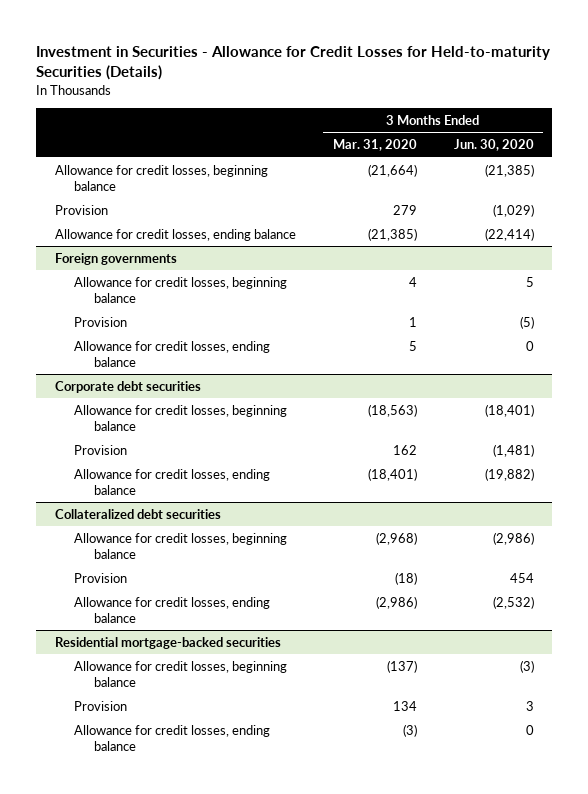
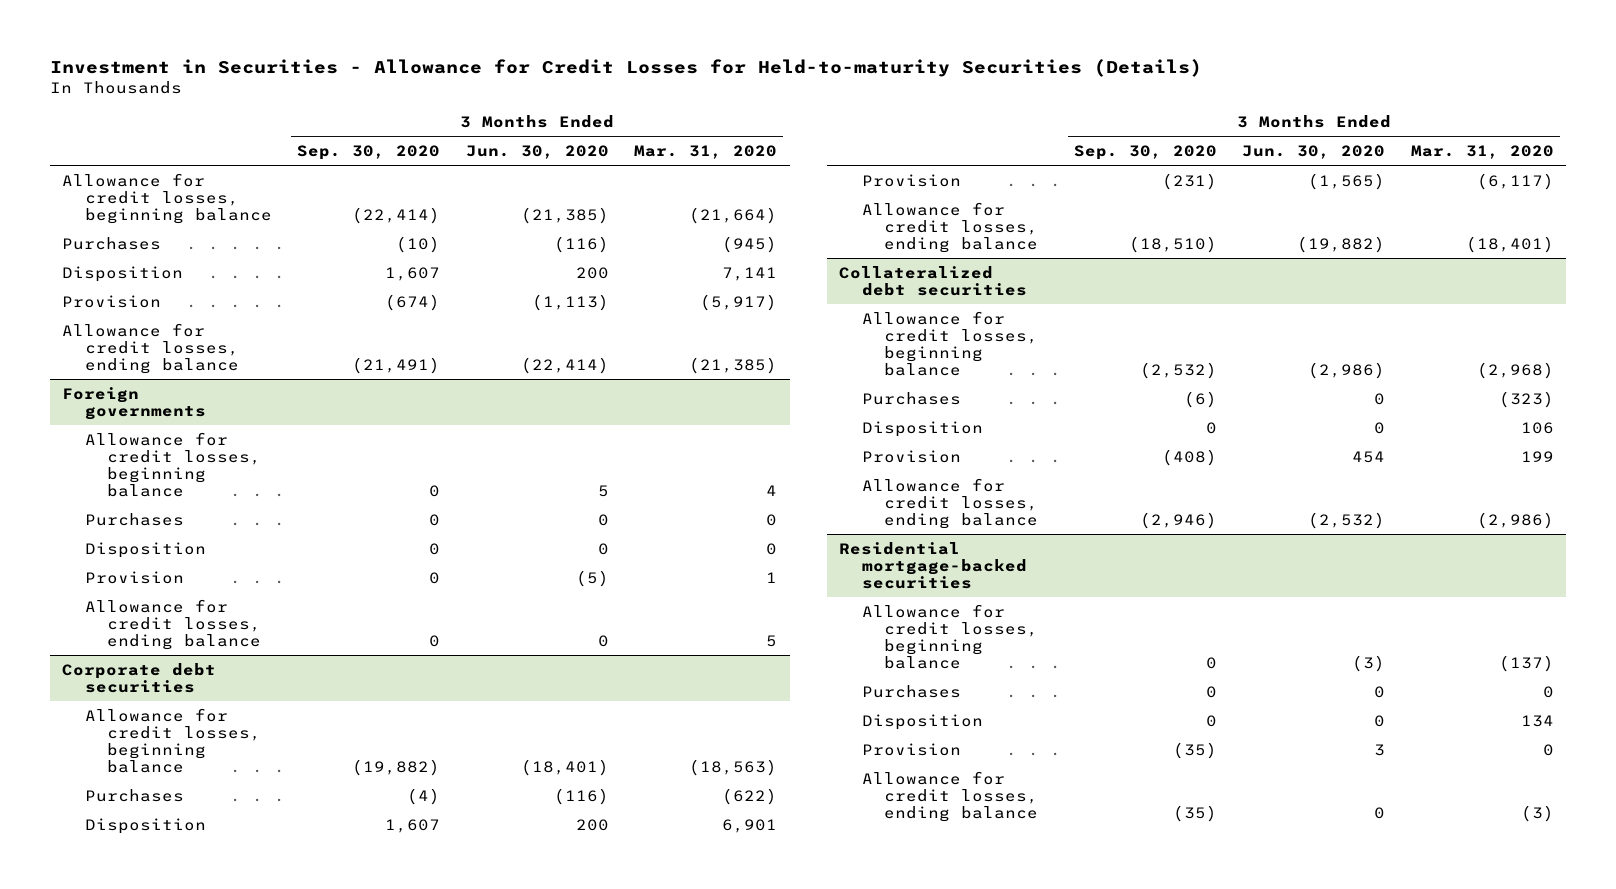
- | 3 Months Ended Mar. 31, 2020 | 3 Months Ended Jun. 30, 2020
+ | 3 Months Ended Sep. 30, 2020 | 3 Months Ended Jun. 30, 2020 | 3 Months Ended Mar. 31, 2020
- Provision | 279 | (1,029)
+ Purchases | (10) | (116) | (945)
+ Disposition | 1,607 | 200 | 7,141
+ Provision | (674) | (1,113) | (5,917)
@ Foreign governments
+ Purchases | 0 | 0 | 0
+ Disposition | 0 | 0 | 0
@ Corporate debt securities
- Provision | 162 | (1,481)
+ Purchases | (4) | (116) | (622)
+ Disposition | 1,607 | 200 | 6,901
+ Provision | (231) | (1,565) | (6,117)
@ Collateralized debt securities
- Provision | (18) | 454
+ Purchases | (6) | 0 | (323)
+ Disposition | 0 | 0 | 106
+ Provision | (408) | 454 | 199
@ Residential mortgage-backed securities
- Provision | 134 | 3
+ Purchases | 0 | 0 | 0
+ Disposition | 0 | 0 | 134
+ Provision | (35) | 3 | 0

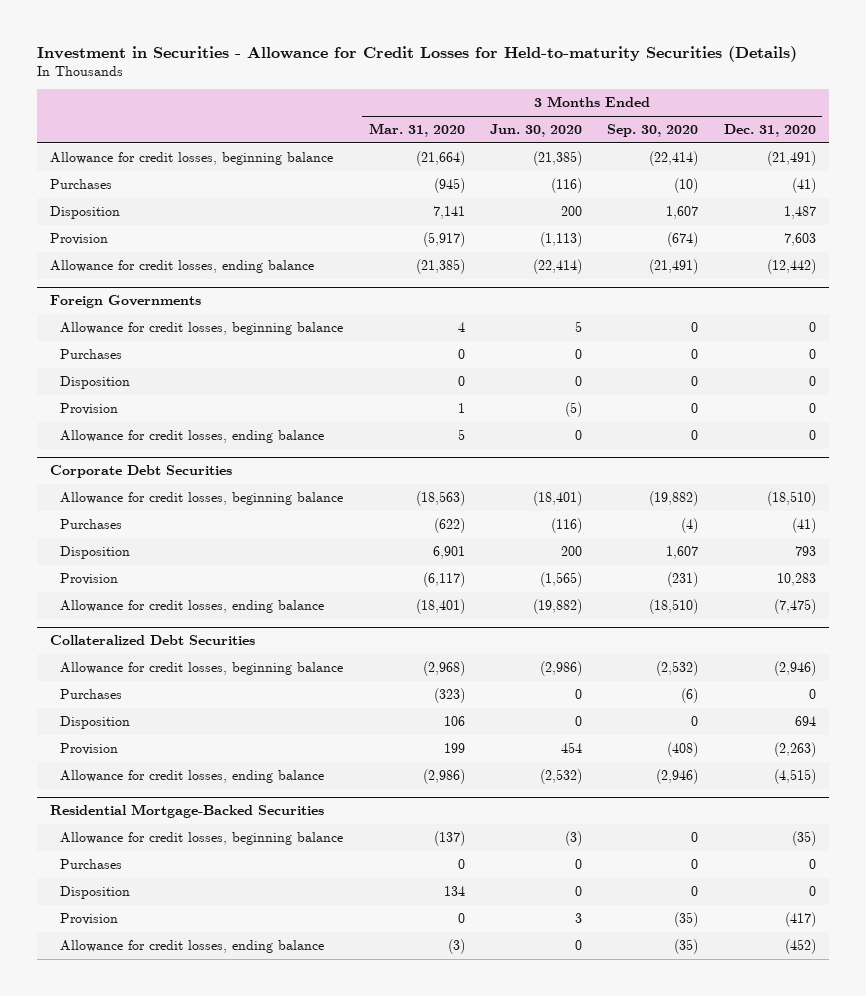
- | 3 Months Ended Sep. 30, 2020 | 3 Months Ended Jun. 30, 2020 | 3 Months Ended Mar. 31, 2020
+ | 3 Months Ended Mar. 31, 2020 | 3 Months Ended Jun. 30, 2020 | 3 Months Ended Sep. 30, 2020 | 3 Months Ended Dec. 31, 2020
- Foreign governments
+ Foreign Governments
- Corporate debt securities
+ Corporate Debt Securities
- Collateralized debt securities
+ Collateralized Debt Securities
- Residential mortgage-backed securities
+ Residential Mortgage-Backed Securities

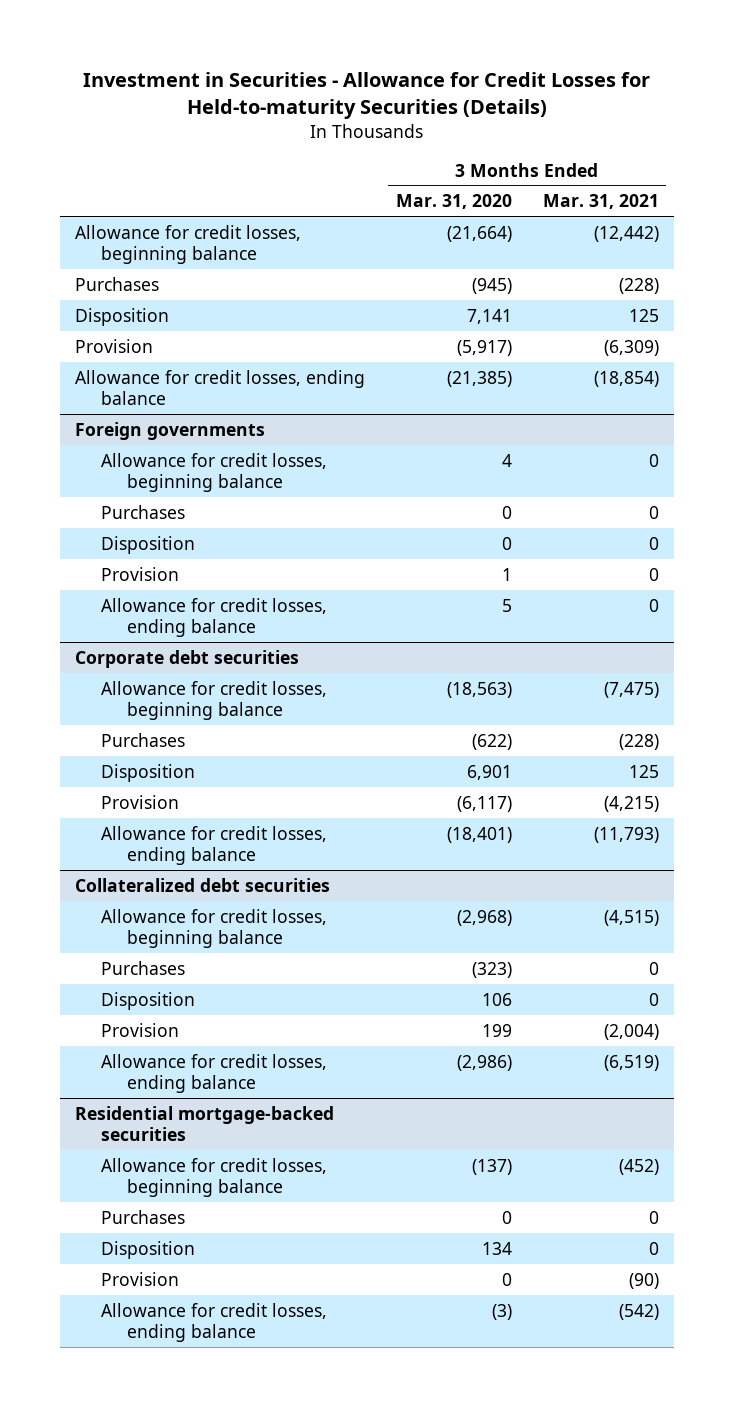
- | 3 Months Ended Mar. 31, 2020 | 3 Months Ended Jun. 30, 2020 | 3 Months Ended Sep. 30, 2020 | 3 Months Ended Dec. 31, 2020
+ | 3 Months Ended Mar. 31, 2020 | 3 Months Ended Mar. 31, 2021
- Foreign Governments
+ Foreign governments
- Corporate Debt Securities
+ Corporate debt securities
- Collateralized Debt Securities
+ Collateralized debt securities
- Residential Mortgage-Backed Securities
+ Residential mortgage-backed securities

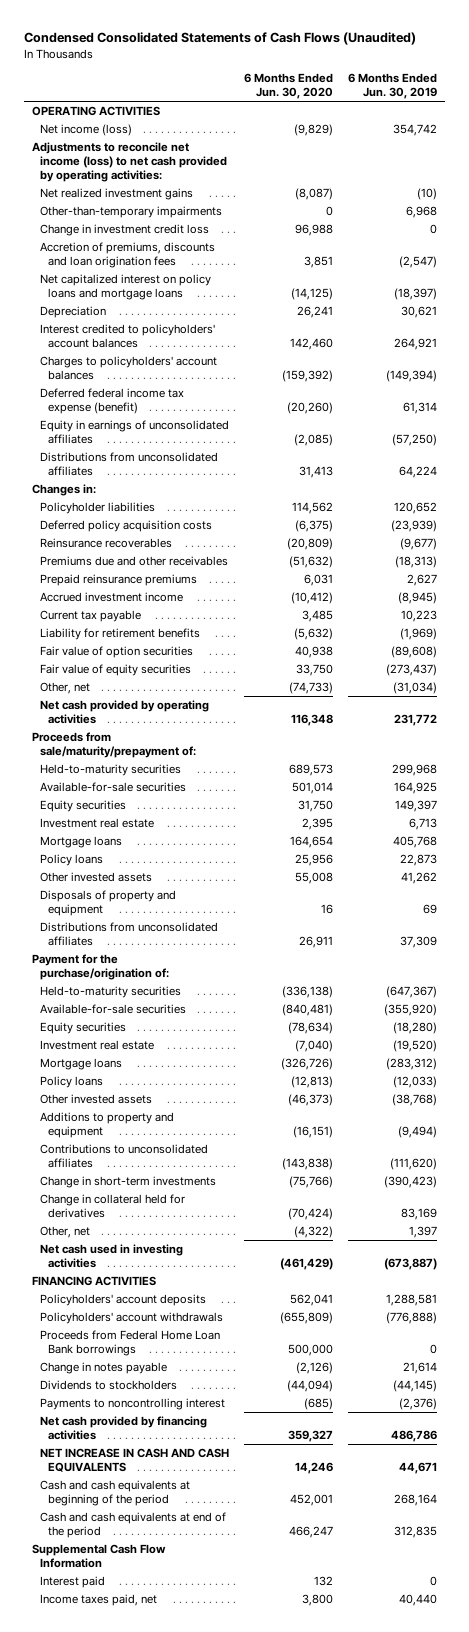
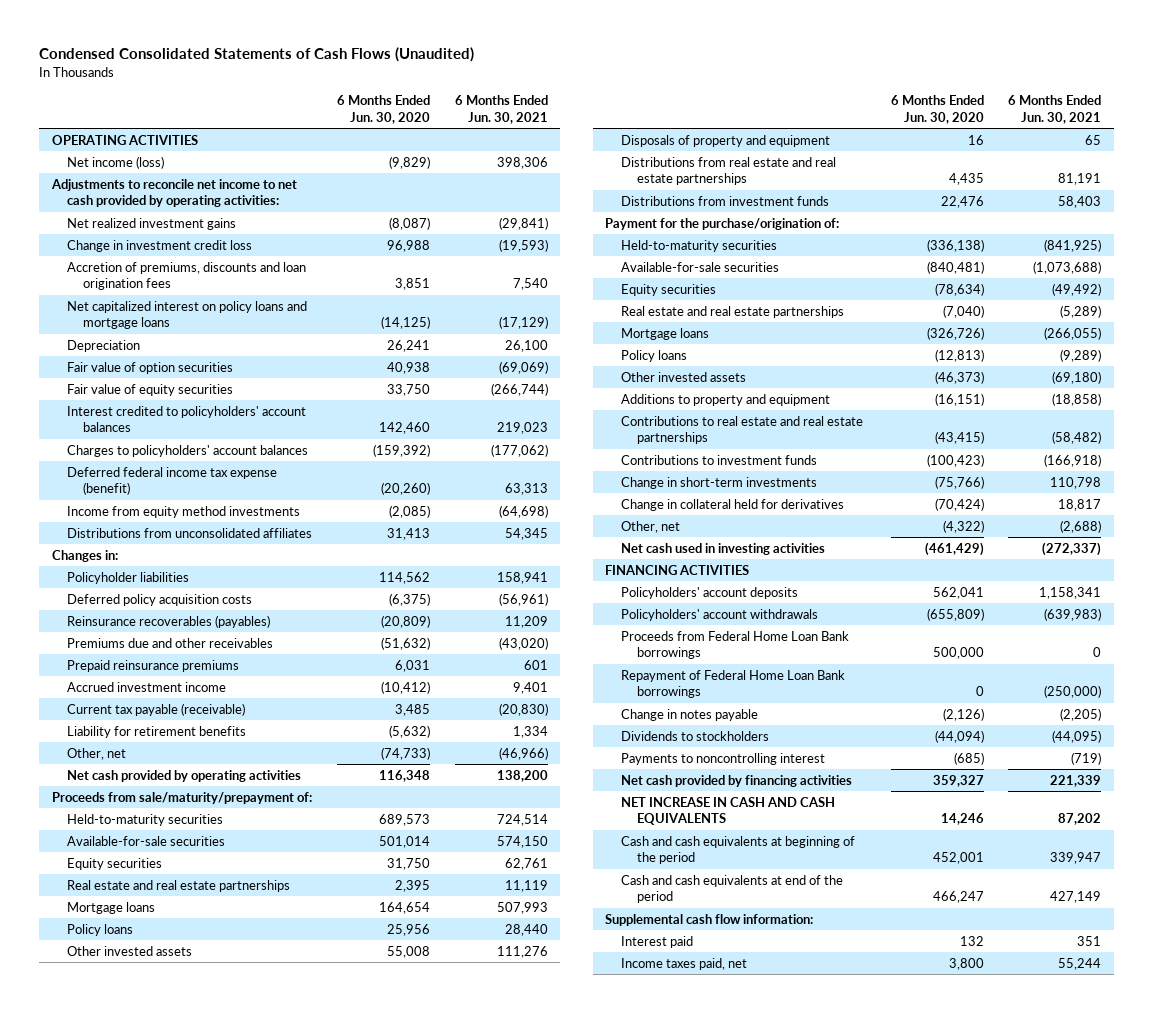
- | 6 Months Ended Jun. 30, 2020 | 6 Months Ended Jun. 30, 2019
+ | 6 Months Ended Jun. 30, 2020 | 6 Months Ended Jun. 30, 2021
- Adjustments to reconcile net income (loss) to net cash provided by operating activities:
+ Adjustments to reconcile net income to net cash provided by operating activities:
- Other-than-temporary impairments | 0 | 6,968
moved up: Fair value of option securities | 40,938 | (69,069)
moved up: Fair value of equity securities | 33,750 | (266,744)
- Equity in earnings of unconsolidated affiliates | (2,085) | (57,250)
+ Income from equity method investments | (2,085) | (64,698)
- Reinsurance recoverables | (20,809) | (9,677)
+ Reinsurance recoverables (payables) | (20,809) | 11,209
- Current tax payable | 3,485 | 10,223
+ Current tax payable (receivable) | 3,485 | (20,830)
- Investment real estate | 2,395 | 6,713
+ Real estate and real estate partnerships | 2,395 | 11,119
- Distributions from unconsolidated affiliates | 26,911 | 37,309
+ Distributions from real estate and real estate partnerships | 4,435 | 81,191
+ Distributions from investment funds | 22,476 | 58,403
- Investment real estate | (7,040) | (19,520)
+ Real estate and real estate partnerships | (7,040) | (5,289)
- Contributions to unconsolidated affiliates | (143,838) | (111,620)
+ Contributions to real estate and real estate partnerships | (43,415) | (58,482)
+ Contributions to investment funds | (100,423) | (166,918)
+ Repayment of Federal Home Loan Bank borrowings | 0 | (250,000)
- Supplemental Cash Flow Information
+ Supplemental cash flow information:

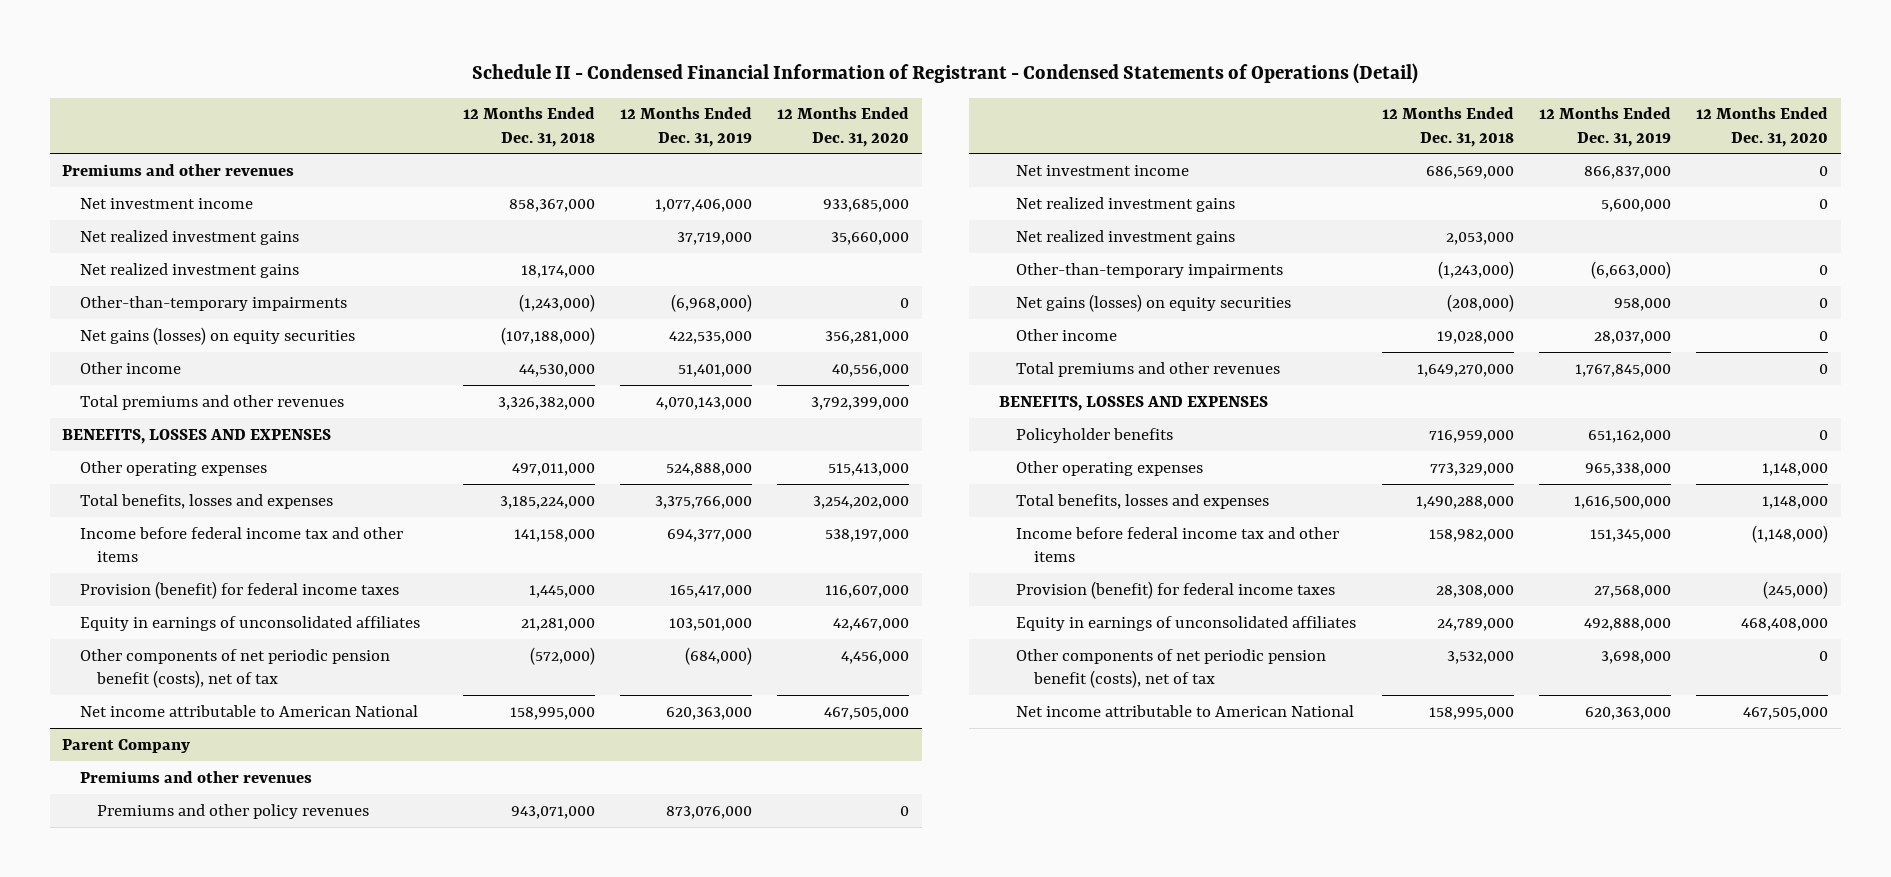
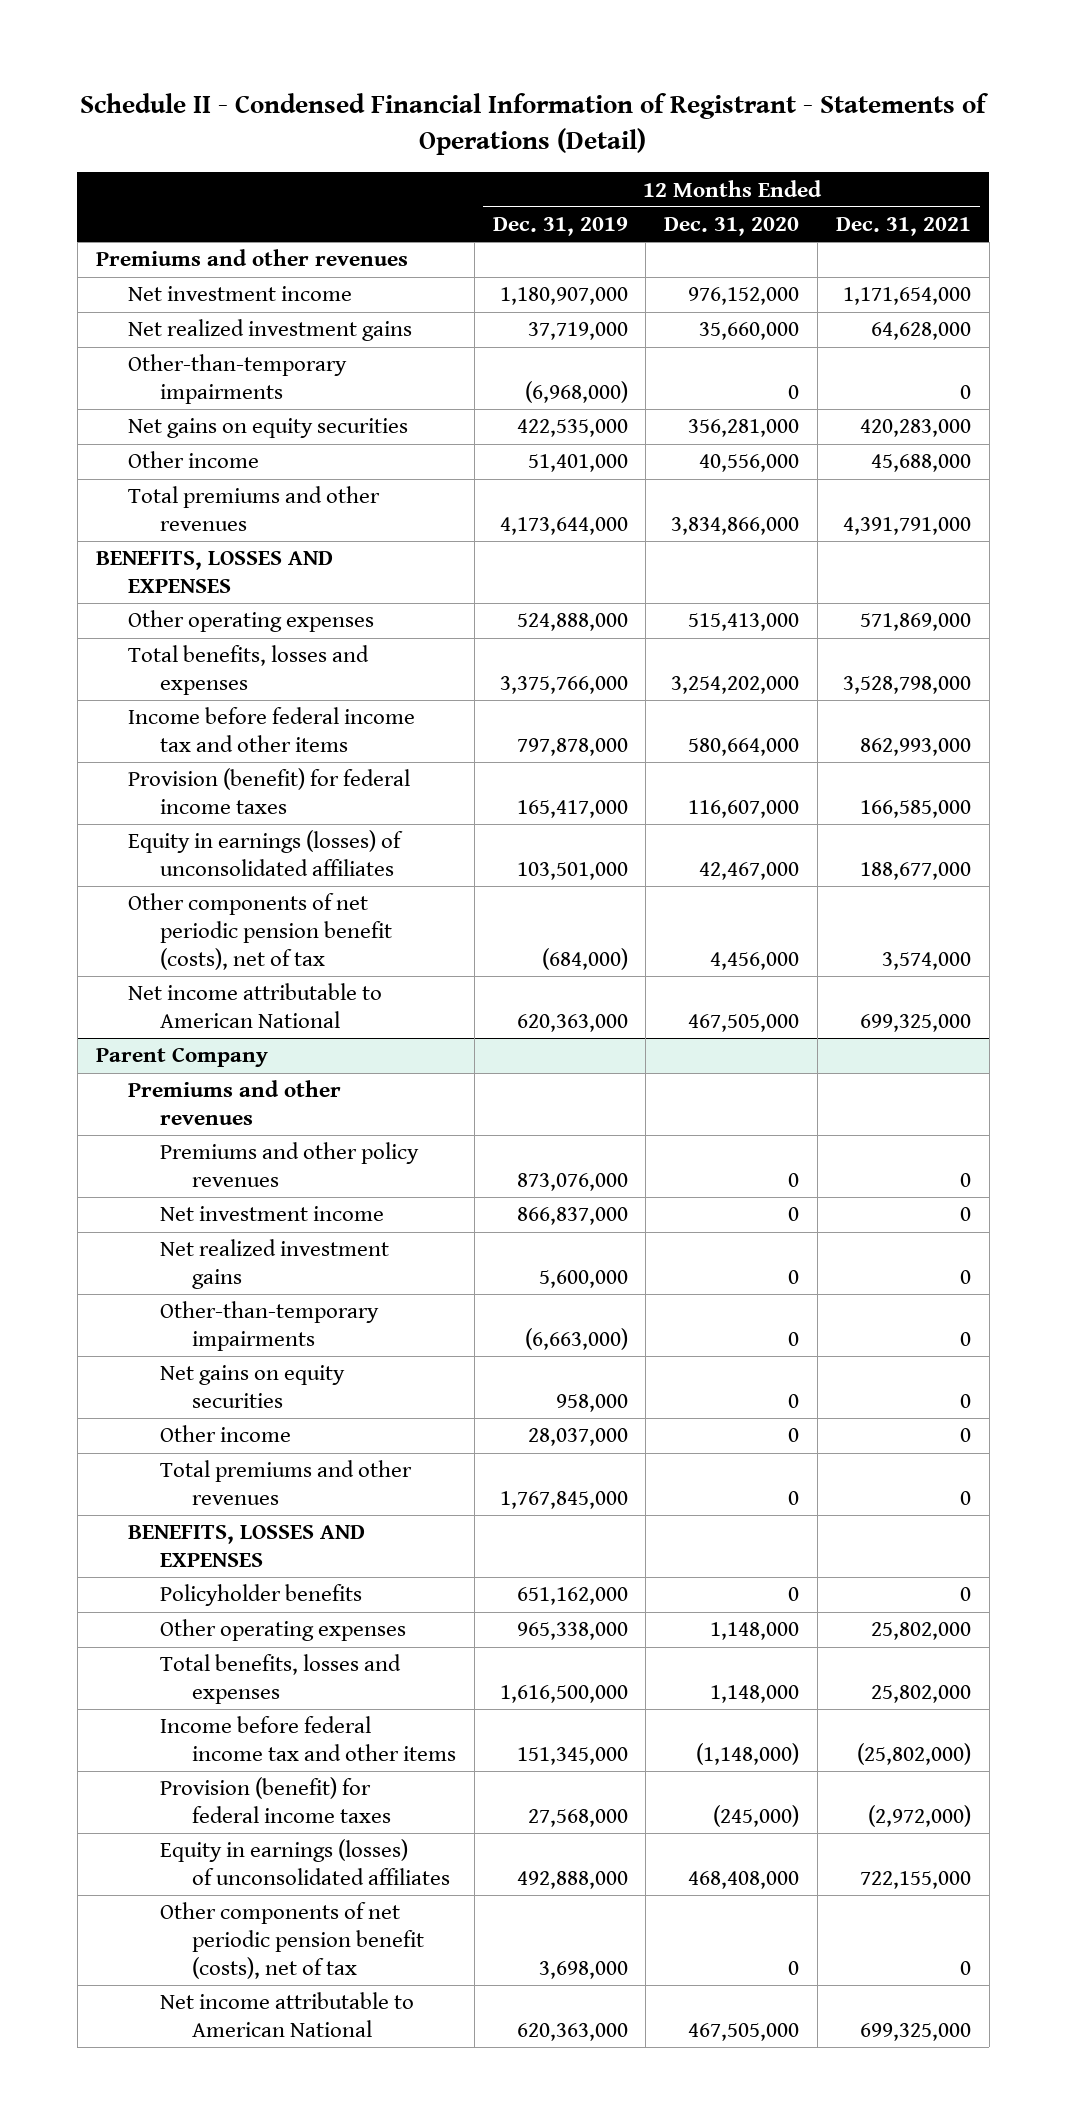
- Schedule II - Condensed Financial Information of Registrant - Condensed Statements of Operations (Detail)
+ Schedule II - Condensed Financial Information of Registrant - Statements of Operations (Detail)
- | 12 Months Ended Dec. 31, 2018 | 12 Months Ended Dec. 31, 2019 | 12 Months Ended Dec. 31, 2020
+ | 12 Months Ended Dec. 31, 2019 | 12 Months Ended Dec. 31, 2020 | 12 Months Ended Dec. 31, 2021
- Net investment income | 858,367,000 | 1,077,406,000 | 933,685,000
+ Net investment income | 1,180,907,000 | 976,152,000 | 1,171,654,000
- Net realized investment gains | 18,174,000 | |
- Net gains (losses) on equity securities | (107,188,000) | 422,535,000 | 356,281,000
+ Net gains on equity securities | 422,535,000 | 356,281,000 | 420,283,000
- Total premiums and other revenues | 3,326,382,000 | 4,070,143,000 | 3,792,399,000
+ Total premiums and other revenues | 4,173,644,000 | 3,834,866,000 | 4,391,791,000
- Income before federal income tax and other items | 141,158,000 | 694,377,000 | 538,197,000
+ Income before federal income tax and other items | 797,878,000 | 580,664,000 | 862,993,000
- Equity in earnings of unconsolidated affiliates | 21,281,000 | 103,501,000 | 42,467,000
+ Equity in earnings (losses) of unconsolidated affiliates | 103,501,000 | 42,467,000 | 188,677,000
@ Parent Company
- Net realized investment gains | 2,053,000 | |
- Net gains (losses) on equity securities | (208,000) | 958,000 | 0
+ Net gains on equity securities | 958,000 | 0 | 0
- Equity in earnings of unconsolidated affiliates | 24,789,000 | 492,888,000 | 468,408,000
+ Equity in earnings (losses) of unconsolidated affiliates | 492,888,000 | 468,408,000 | 722,155,000

